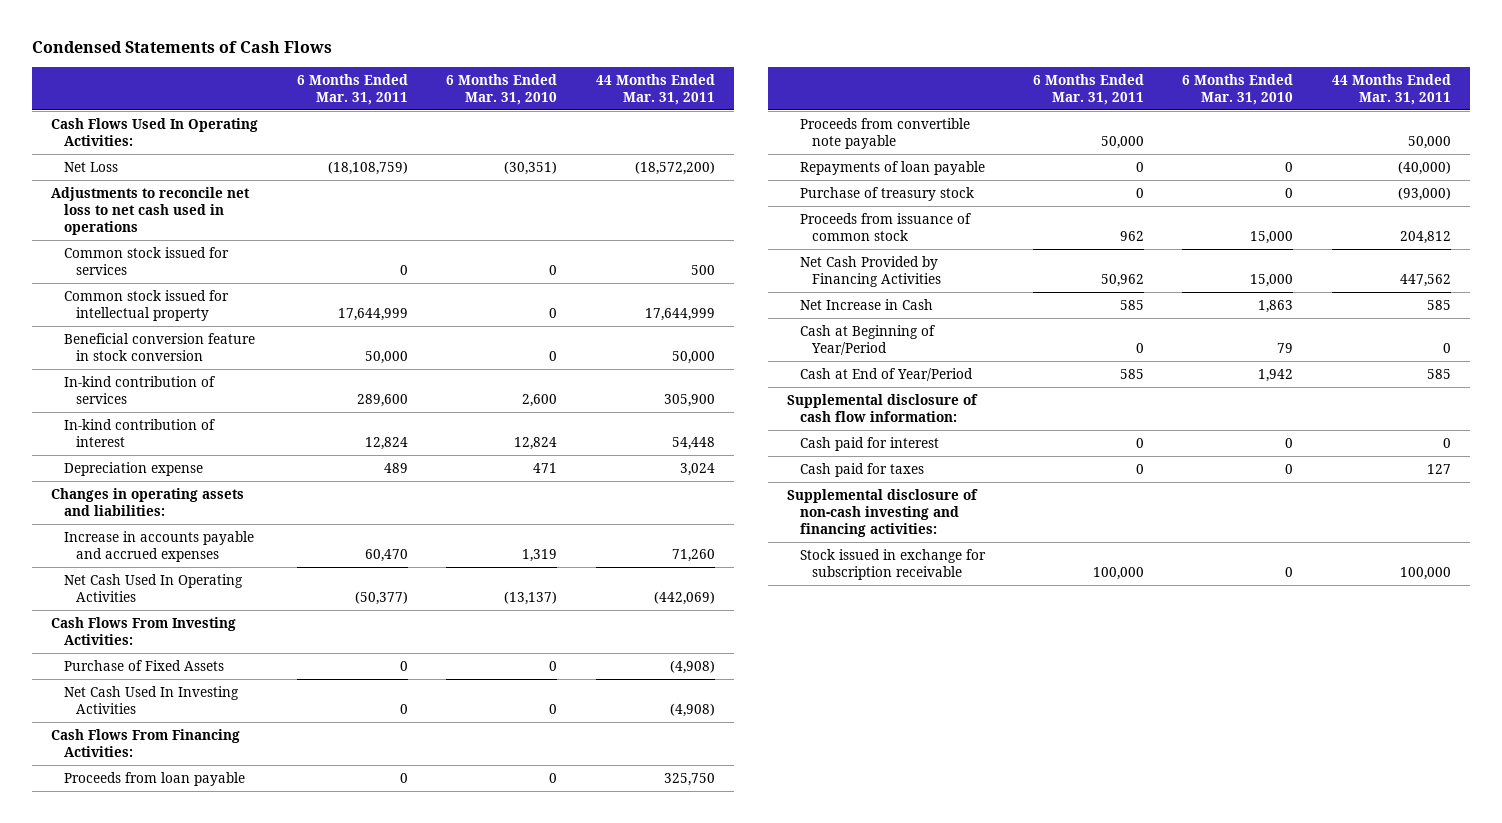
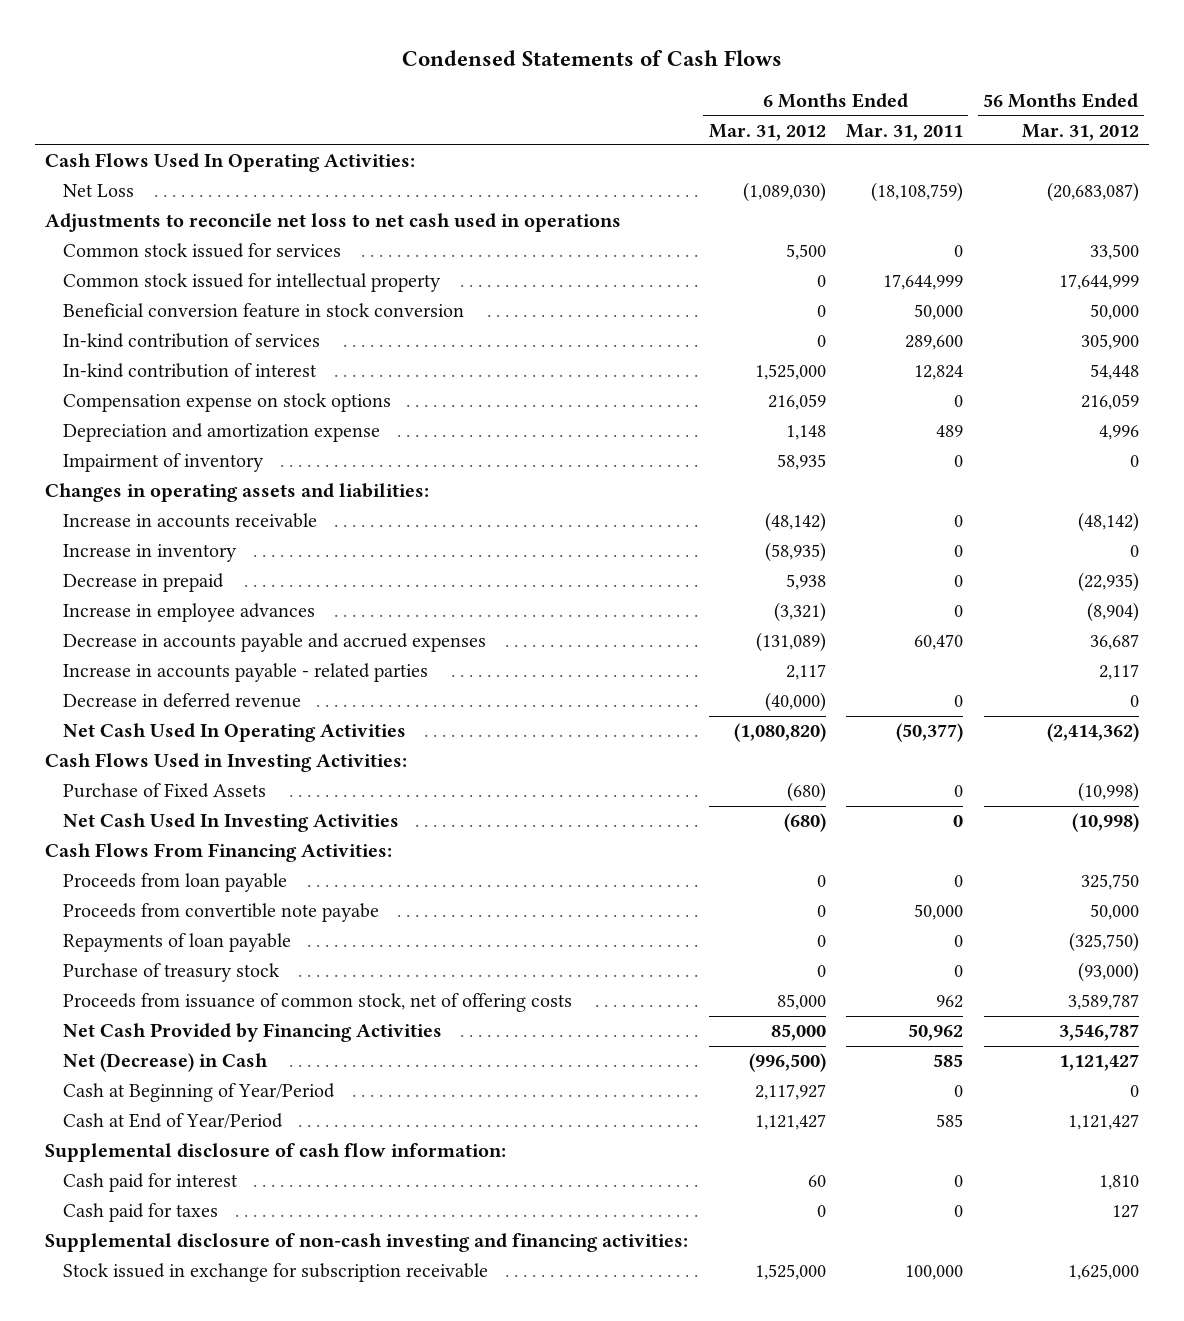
- | 6 Months Ended Mar. 31, 2011 | 6 Months Ended Mar. 31, 2010 | 44 Months Ended Mar. 31, 2011
+ | 6 Months Ended Mar. 31, 2012 | 6 Months Ended Mar. 31, 2011 | 56 Months Ended Mar. 31, 2012
- Depreciation expense | 489 | 471 | 3,024
+ Compensation expense on stock options | 216,059 | 0 | 216,059
+ Depreciation and amortization expense | 1,148 | 489 | 4,996
+ Impairment of inventory | 58,935 | 0 | 0
- Increase in accounts payable and accrued expenses | 60,470 | 1,319 | 71,260
+ Increase in accounts receivable | (48,142) | 0 | (48,142)
+ Increase in inventory | (58,935) | 0 | 0
+ Decrease in prepaid | 5,938 | 0 | (22,935)
+ Increase in employee advances | (3,321) | 0 | (8,904)
+ Decrease in accounts payable and accrued expenses | (131,089) | 60,470 | 36,687
+ Increase in accounts payable - related parties | 2,117 | | 2,117
+ Decrease in deferred revenue | (40,000) | 0 | 0
- Cash Flows From Investing Activities:
+ Cash Flows Used in Investing Activities:
- Proceeds from convertible note payable | 50,000 | | 50,000
+ Proceeds from convertible note payabe | 0 | 50,000 | 50,000
- Proceeds from issuance of common stock | 962 | 15,000 | 204,812
+ Proceeds from issuance of common stock, net of offering costs | 85,000 | 962 | 3,589,787
- Net Increase in Cash | 585 | 1,863 | 585
+ Net (Decrease) in Cash | (996,500) | 585 | 1,121,427

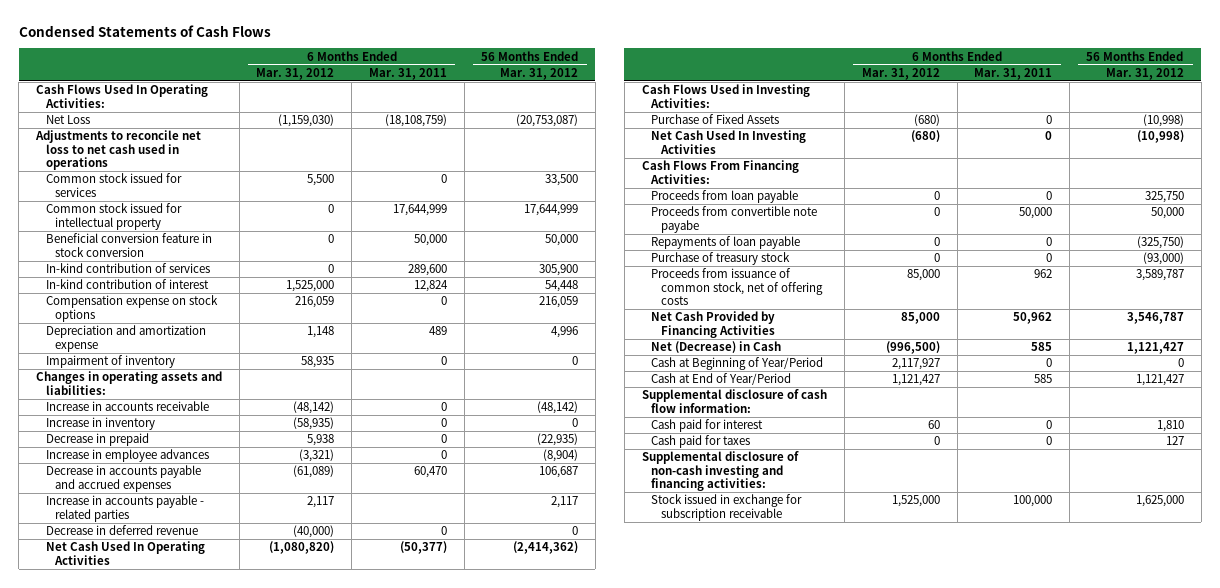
- Net Loss | (1,089,030) | (18,108,759) | (20,683,087)
+ Net Loss | (1,159,030) | (18,108,759) | (20,753,087)
- Decrease in accounts payable and accrued expenses | (131,089) | 60,470 | 36,687
+ Decrease in accounts payable and accrued expenses | (61,089) | 60,470 | 106,687

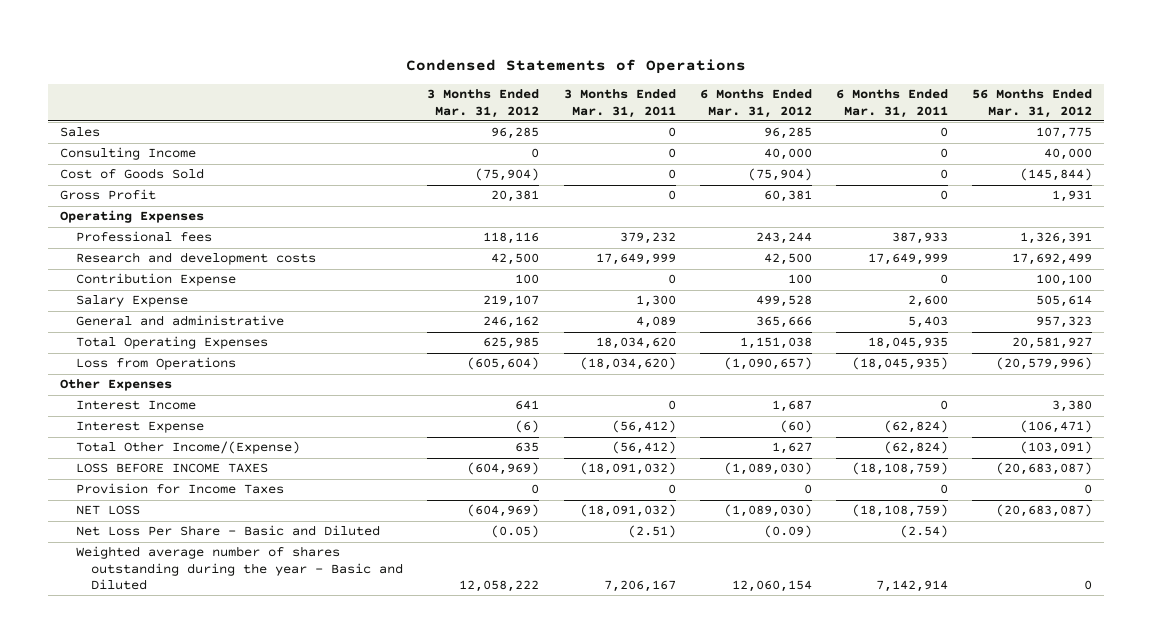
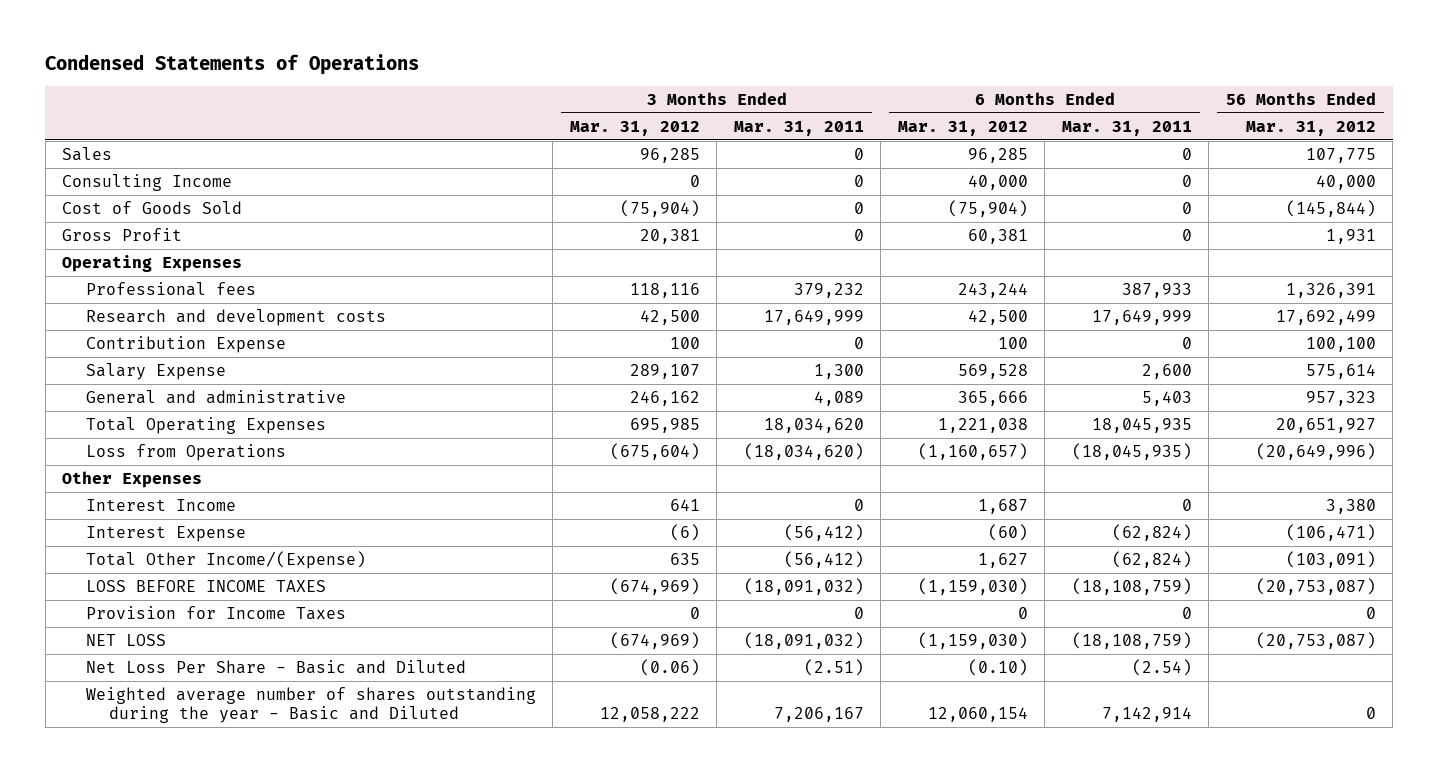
- Salary Expense | 219,107 | 1,300 | 499,528 | 2,600 | 505,614
+ Salary Expense | 289,107 | 1,300 | 569,528 | 2,600 | 575,614
- Total Operating Expenses | 625,985 | 18,034,620 | 1,151,038 | 18,045,935 | 20,581,927
- Loss from Operations | (605,604) | (18,034,620) | (1,090,657) | (18,045,935) | (20,579,996)
+ Total Operating Expenses | 695,985 | 18,034,620 | 1,221,038 | 18,045,935 | 20,651,927
+ Loss from Operations | (675,604) | (18,034,620) | (1,160,657) | (18,045,935) | (20,649,996)
- LOSS BEFORE INCOME TAXES | (604,969) | (18,091,032) | (1,089,030) | (18,108,759) | (20,683,087)
+ LOSS BEFORE INCOME TAXES | (674,969) | (18,091,032) | (1,159,030) | (18,108,759) | (20,753,087)
- NET LOSS | (604,969) | (18,091,032) | (1,089,030) | (18,108,759) | (20,683,087)
- Net Loss Per Share - Basic and Diluted | (0.05) | (2.51) | (0.09) | (2.54) |
+ NET LOSS | (674,969) | (18,091,032) | (1,159,030) | (18,108,759) | (20,753,087)
+ Net Loss Per Share - Basic and Diluted | (0.06) | (2.51) | (0.10) | (2.54) |

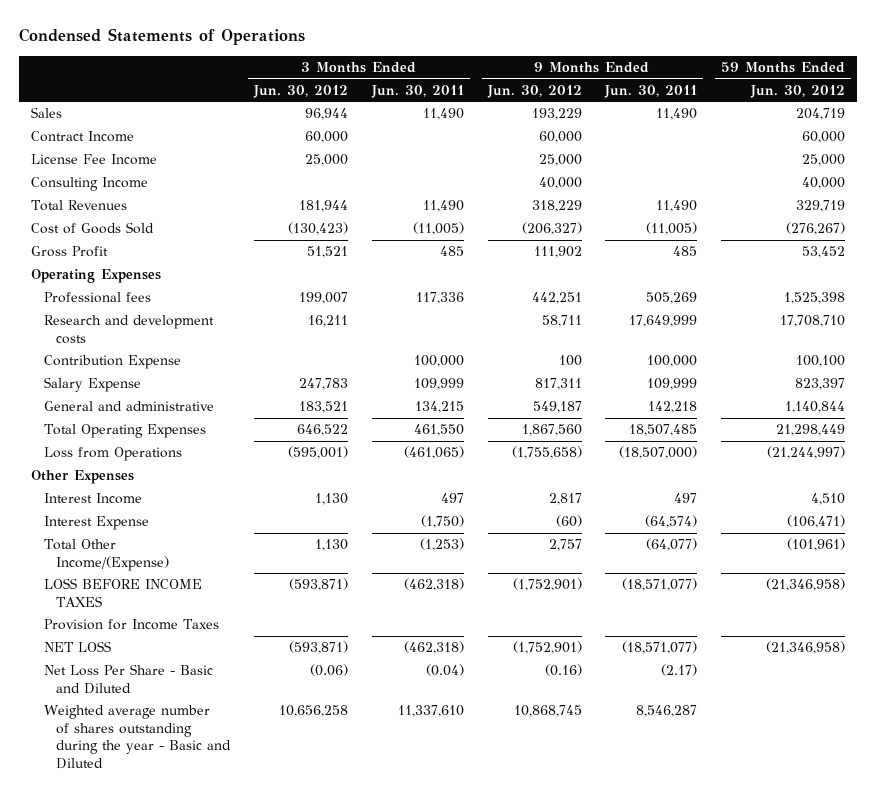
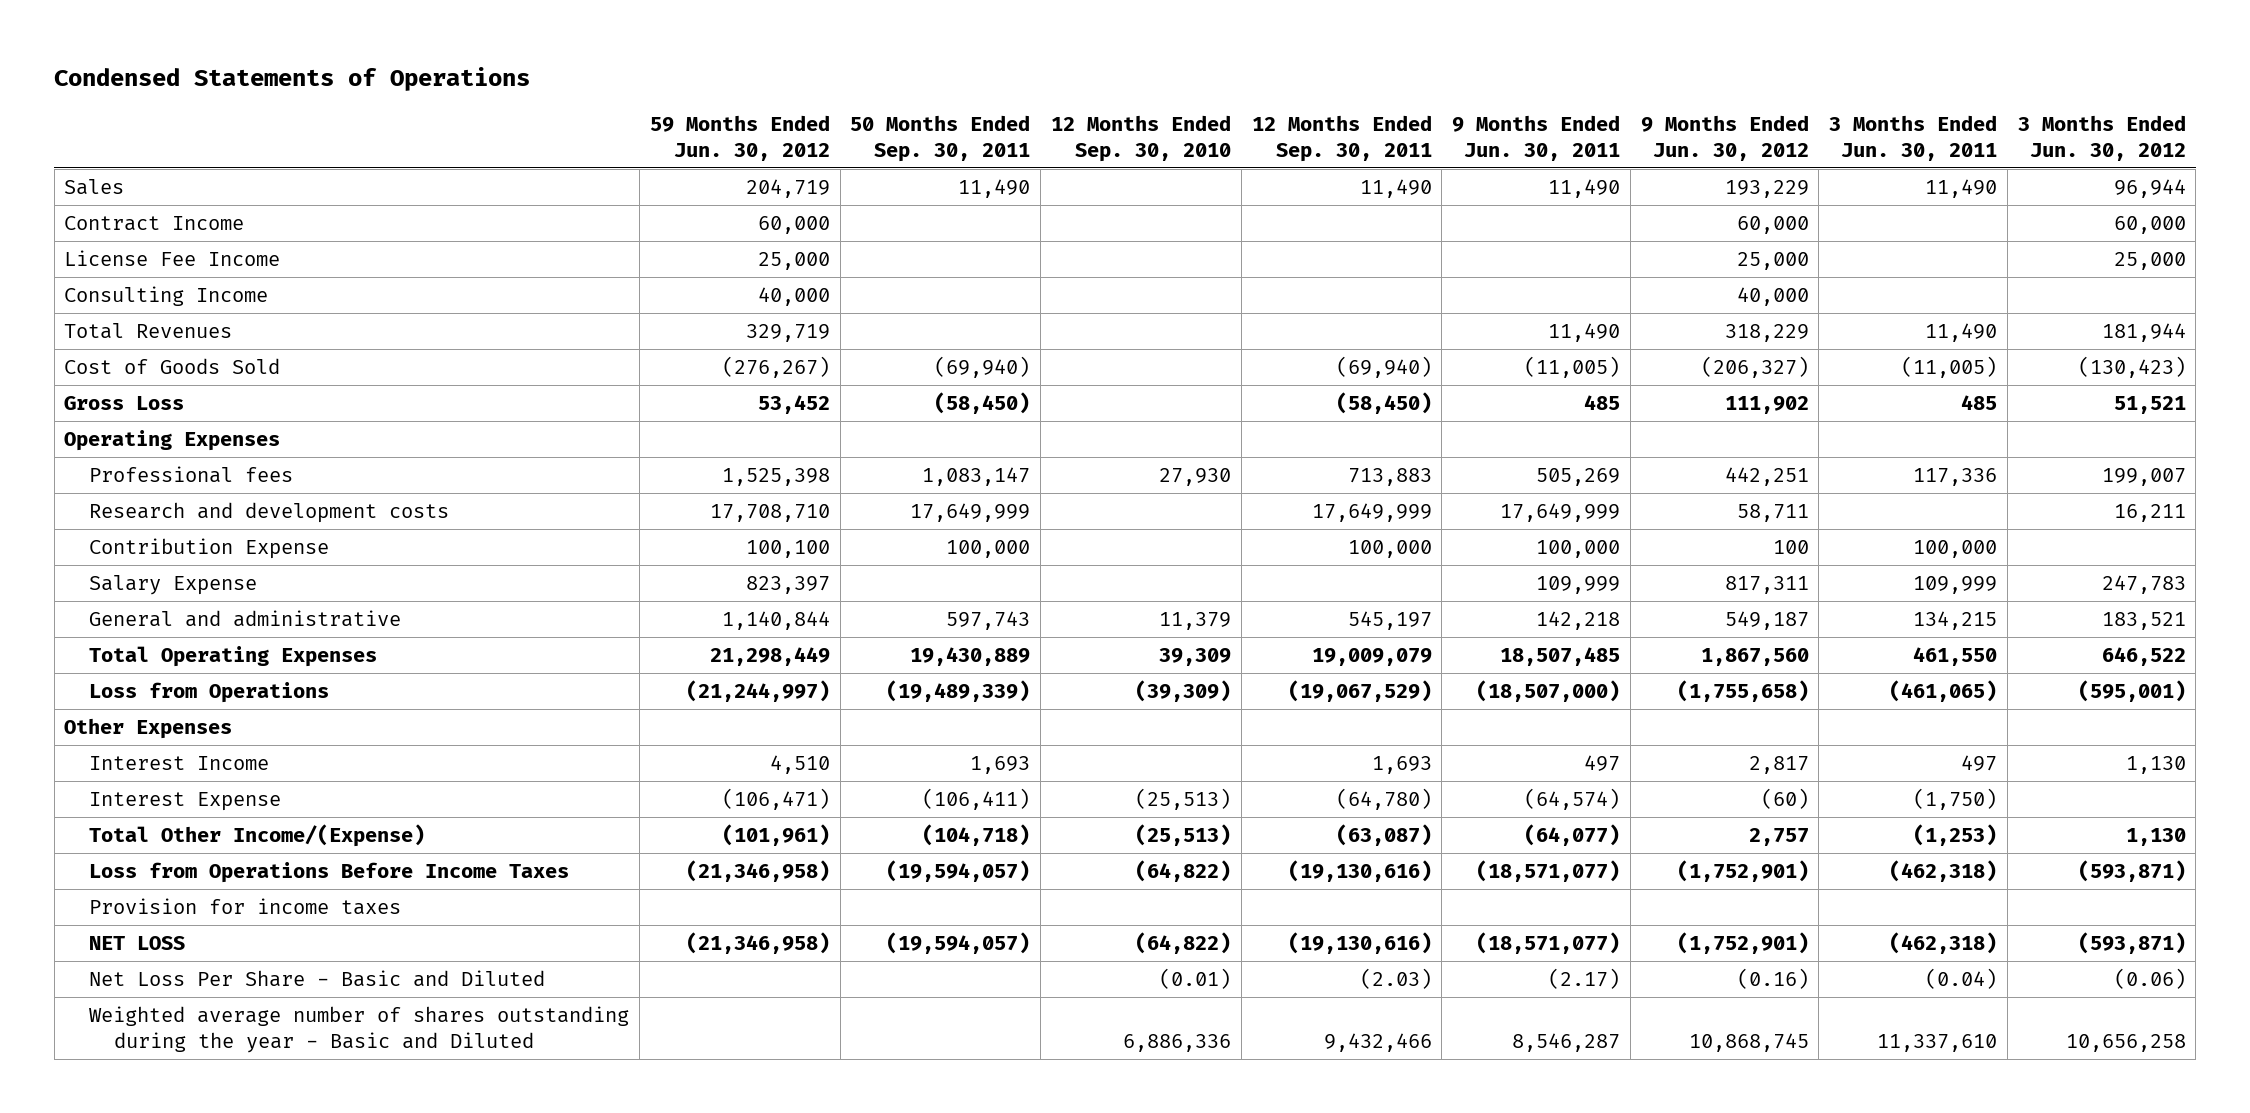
- | 3 Months Ended Jun. 30, 2012 | 3 Months Ended Jun. 30, 2011 | 9 Months Ended Jun. 30, 2012 | 9 Months Ended Jun. 30, 2011 | 59 Months Ended Jun. 30, 2012
+ | 59 Months Ended Jun. 30, 2012 | 50 Months Ended Sep. 30, 2011 | 12 Months Ended Sep. 30, 2010 | 12 Months Ended Sep. 30, 2011 | 9 Months Ended Jun. 30, 2011 | 9 Months Ended Jun. 30, 2012 | 3 Months Ended Jun. 30, 2011 | 3 Months Ended Jun. 30, 2012
- Gross Profit | 51,521 | 485 | 111,902 | 485 | 53,452
+ Gross Loss | 53,452 | (58,450) | | (58,450) | 485 | 111,902 | 485 | 51,521
- LOSS BEFORE INCOME TAXES | (593,871) | (462,318) | (1,752,901) | (18,571,077) | (21,346,958)
- Provision for Income Taxes
+ Loss from Operations Before Income Taxes | (21,346,958) | (19,594,057) | (64,822) | (19,130,616) | (18,571,077) | (1,752,901) | (462,318) | (593,871)
+ Provision for income taxes

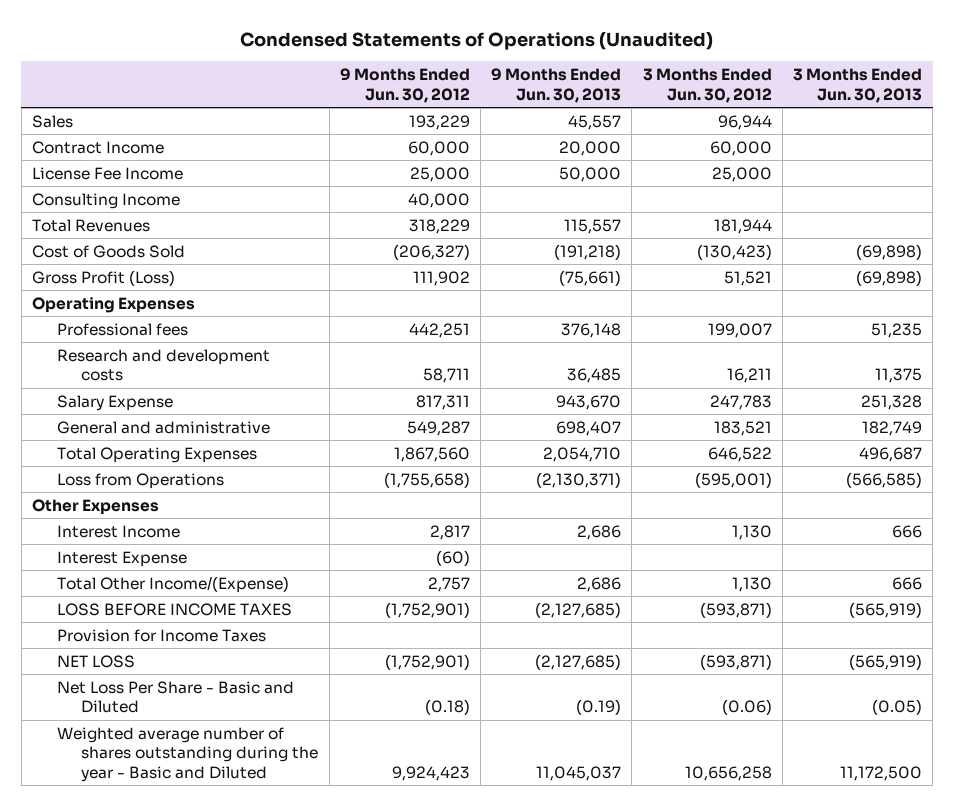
- Condensed Statements of Operations
+ Condensed Statements of Operations (Unaudited)
- | 59 Months Ended Jun. 30, 2012 | 50 Months Ended Sep. 30, 2011 | 12 Months Ended Sep. 30, 2010 | 12 Months Ended Sep. 30, 2011 | 9 Months Ended Jun. 30, 2011 | 9 Months Ended Jun. 30, 2012 | 3 Months Ended Jun. 30, 2011 | 3 Months Ended Jun. 30, 2012
+ | 9 Months Ended Jun. 30, 2012 | 9 Months Ended Jun. 30, 2013 | 3 Months Ended Jun. 30, 2012 | 3 Months Ended Jun. 30, 2013
- Gross Loss | 53,452 | (58,450) | | (58,450) | 485 | 111,902 | 485 | 51,521
+ Gross Profit (Loss) | 111,902 | (75,661) | 51,521 | (69,898)
- Contribution Expense | 100,100 | 100,000 | | 100,000 | 100,000 | 100 | 100,000 |
- General and administrative | 1,140,844 | 597,743 | 11,379 | 545,197 | 142,218 | 549,187 | 134,215 | 183,521
+ General and administrative | 549,287 | 698,407 | 183,521 | 182,749
- Loss from Operations Before Income Taxes | (21,346,958) | (19,594,057) | (64,822) | (19,130,616) | (18,571,077) | (1,752,901) | (462,318) | (593,871)
- Provision for income taxes
+ LOSS BEFORE INCOME TAXES | (1,752,901) | (2,127,685) | (593,871) | (565,919)
+ Provision for Income Taxes
- Net Loss Per Share - Basic and Diluted | | | (0.01) | (2.03) | (2.17) | (0.16) | (0.04) | (0.06)
- Weighted average number of shares outstanding during the year - Basic and Diluted | | | 6,886,336 | 9,432,466 | 8,546,287 | 10,868,745 | 11,337,610 | 10,656,258
+ Net Loss Per Share - Basic and Diluted | (0.18) | (0.19) | (0.06) | (0.05)
+ Weighted average number of shares outstanding during the year - Basic and Diluted | 9,924,423 | 11,045,037 | 10,656,258 | 11,172,500

